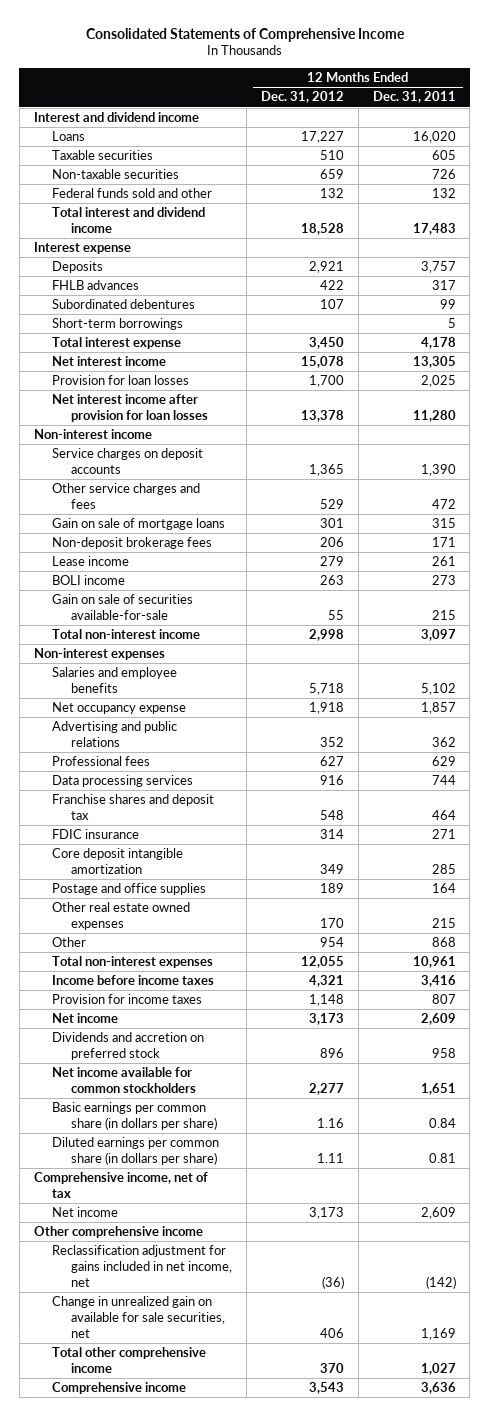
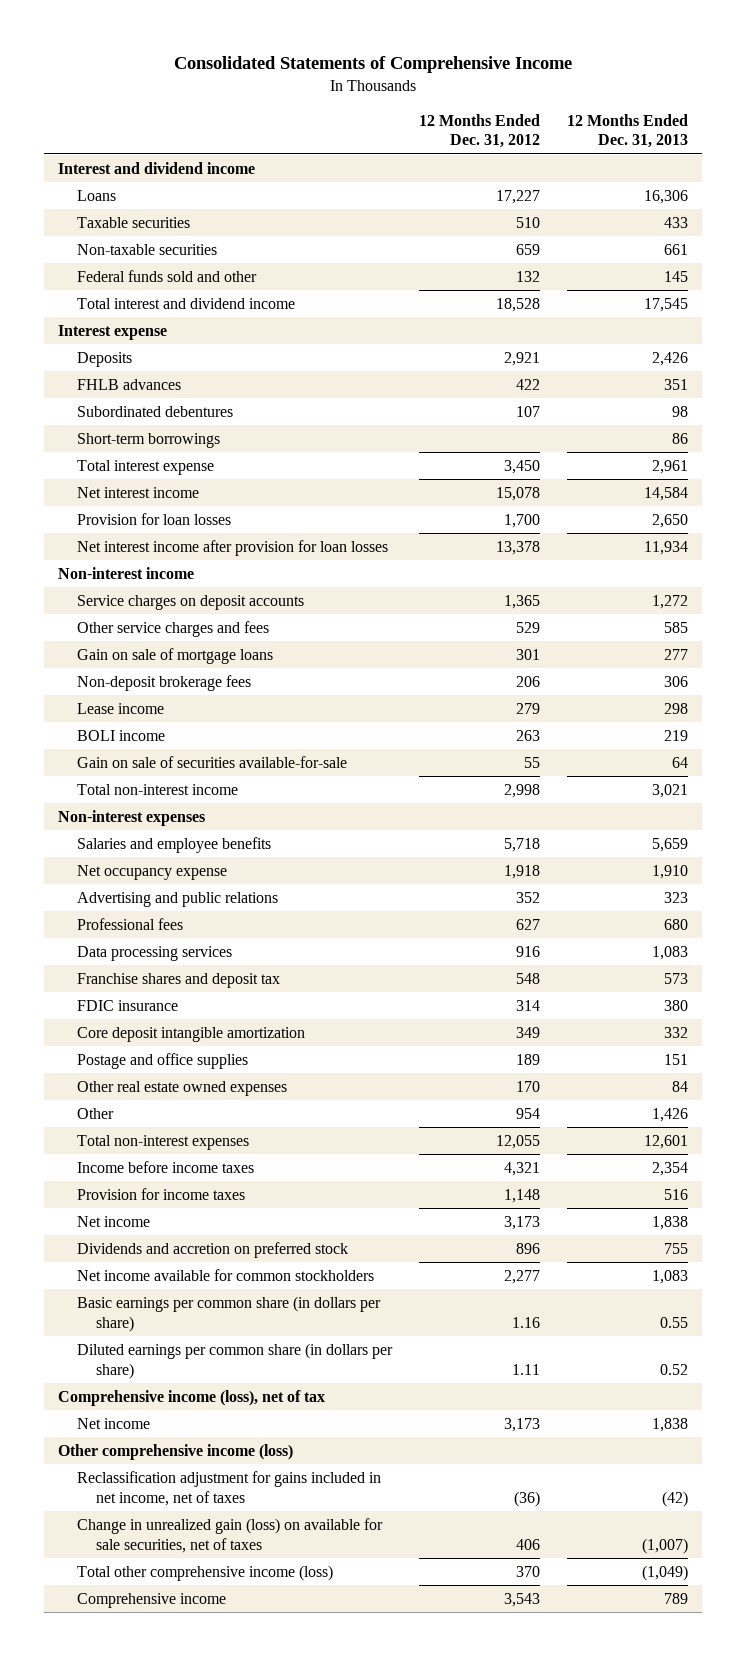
- | 12 Months Ended Dec. 31, 2012 | 12 Months Ended Dec. 31, 2011
+ | 12 Months Ended Dec. 31, 2012 | 12 Months Ended Dec. 31, 2013
- Comprehensive income, net of tax
+ Comprehensive income (loss), net of tax
- Other comprehensive income
- Reclassification adjustment for gains included in net income, net | (36) | (142)
- Change in unrealized gain on available for sale securities, net | 406 | 1,169
- Total other comprehensive income | 370 | 1,027
+ Other comprehensive income (loss)
+ Reclassification adjustment for gains included in net income, net of taxes | (36) | (42)
+ Change in unrealized gain (loss) on available for sale securities, net of taxes | 406 | (1,007)
+ Total other comprehensive income (loss) | 370 | (1,049)

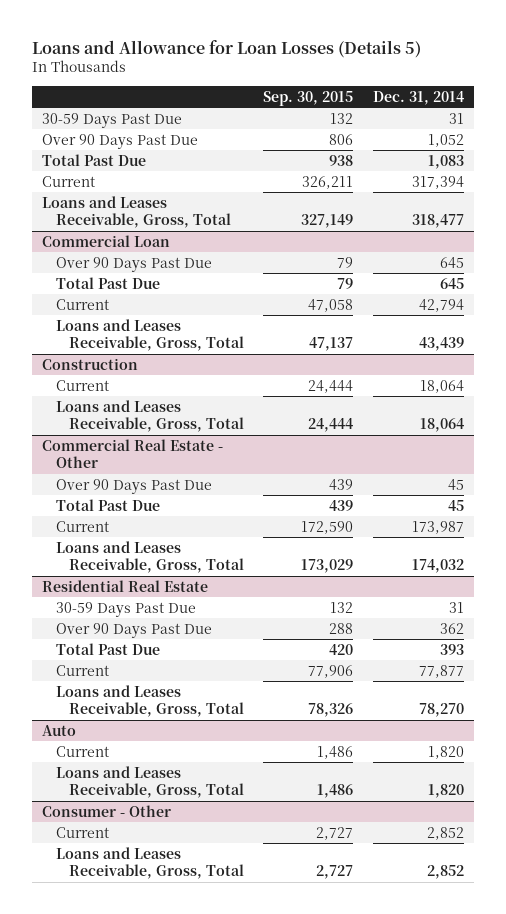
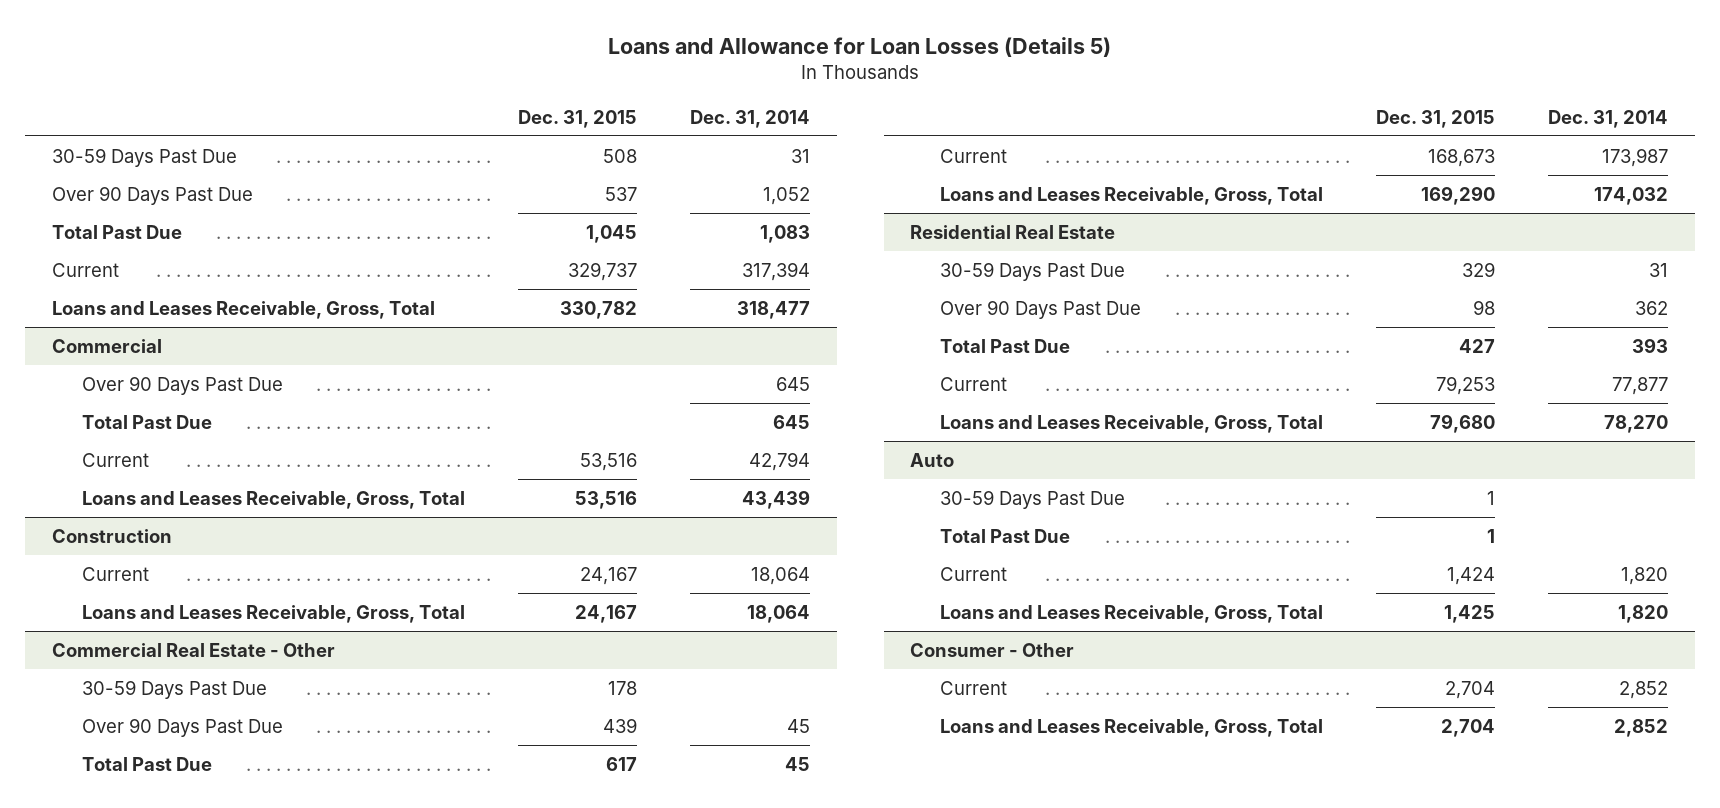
- | Sep. 30, 2015 | Dec. 31, 2014
+ | Dec. 31, 2015 | Dec. 31, 2014
- Commercial Loan
+ Commercial
@ Commercial Real Estate - Other
+ 30-59 Days Past Due | 178 |
@ Auto
+ 30-59 Days Past Due | 1 |
+ Total Past Due | 1 |

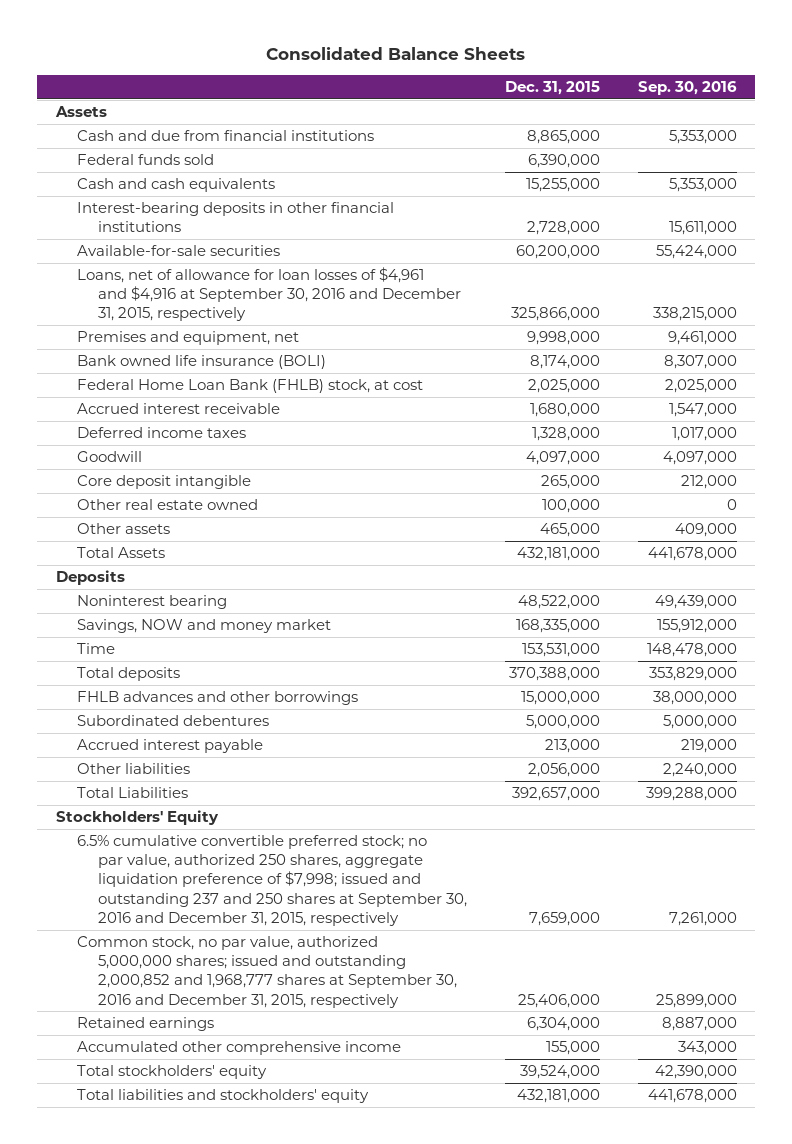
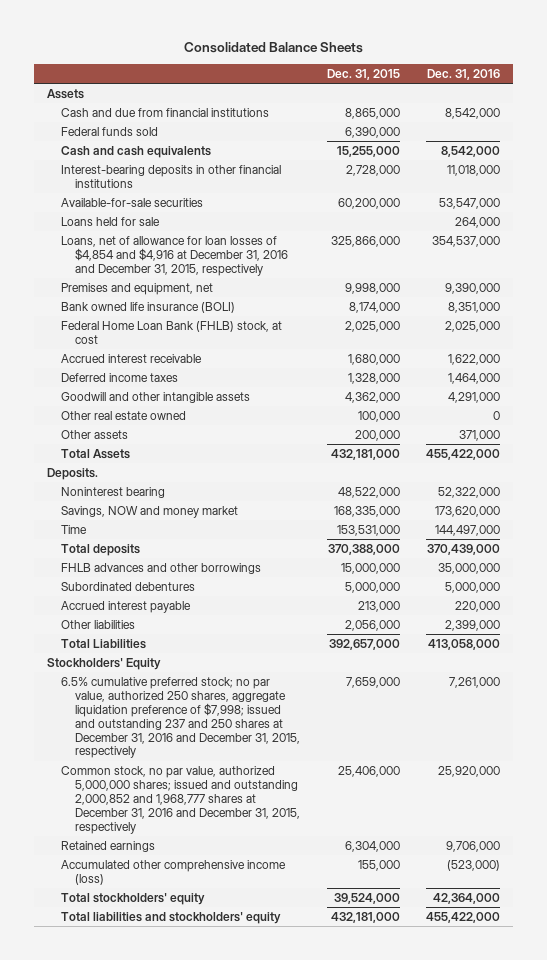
- | Dec. 31, 2015 | Sep. 30, 2016
+ | Dec. 31, 2015 | Dec. 31, 2016
- Loans, net of allowance for loan losses of $4,961 and $4,916 at September 30, 2016 and December 31, 2015, respectively | 325,866,000 | 338,215,000
+ Loans held for sale | | 264,000
+ Loans, net of allowance for loan losses of $4,854 and $4,916 at December 31, 2016 and December 31, 2015, respectively | 325,866,000 | 354,537,000
- Goodwill | 4,097,000 | 4,097,000
- Core deposit intangible | 265,000 | 212,000
+ Goodwill and other intangible assets | 4,362,000 | 4,291,000
- Other assets | 465,000 | 409,000
+ Other assets | 200,000 | 371,000
- Deposits
+ Deposits.
- 6.5% cumulative convertible preferred stock; no par value, authorized 250 shares, aggregate liquidation preference of $7,998; issued and outstanding 237 and 250 shares at September 30, 2016 and December 31, 2015, respectively | 7,659,000 | 7,261,000
- Common stock, no par value, authorized 5,000,000 shares; issued and outstanding 2,000,852 and 1,968,777 shares at September 30, 2016 and December 31, 2015, respectively | 25,406,000 | 25,899,000
+ 6.5% cumulative preferred stock; no par value, authorized 250 shares, aggregate liquidation preference of $7,998; issued and outstanding 237 and 250 shares at December 31, 2016 and December 31, 2015, respectively | 7,659,000 | 7,261,000
+ Common stock, no par value, authorized 5,000,000 shares; issued and outstanding 2,000,852 and 1,968,777 shares at December 31, 2016 and December 31, 2015, respectively | 25,406,000 | 25,920,000
- Accumulated other comprehensive income | 155,000 | 343,000
+ Accumulated other comprehensive income (loss) | 155,000 | (523,000)

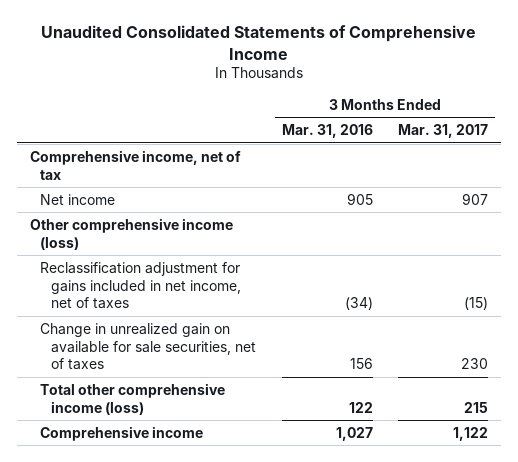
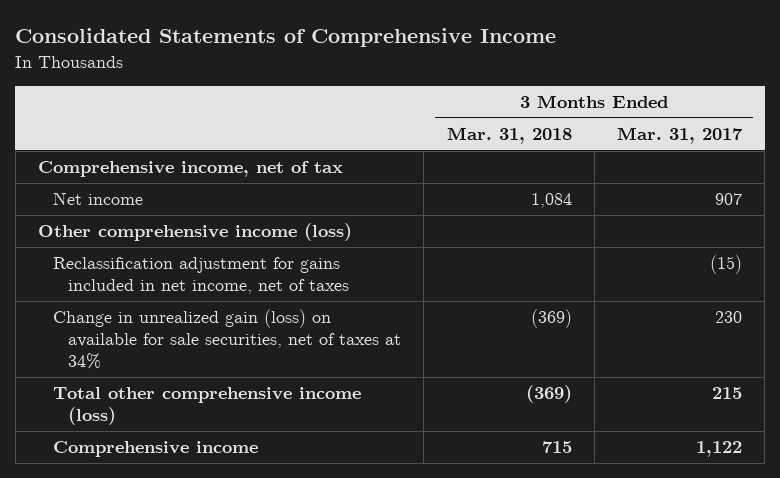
- Unaudited Consolidated Statements of Comprehensive Income
+ Consolidated Statements of Comprehensive Income
- | 3 Months Ended Mar. 31, 2016 | 3 Months Ended Mar. 31, 2017
+ | 3 Months Ended Mar. 31, 2018 | 3 Months Ended Mar. 31, 2017
- Change in unrealized gain on available for sale securities, net of taxes | 156 | 230
+ Change in unrealized gain (loss) on available for sale securities, net of taxes at 34% | (369) | 230

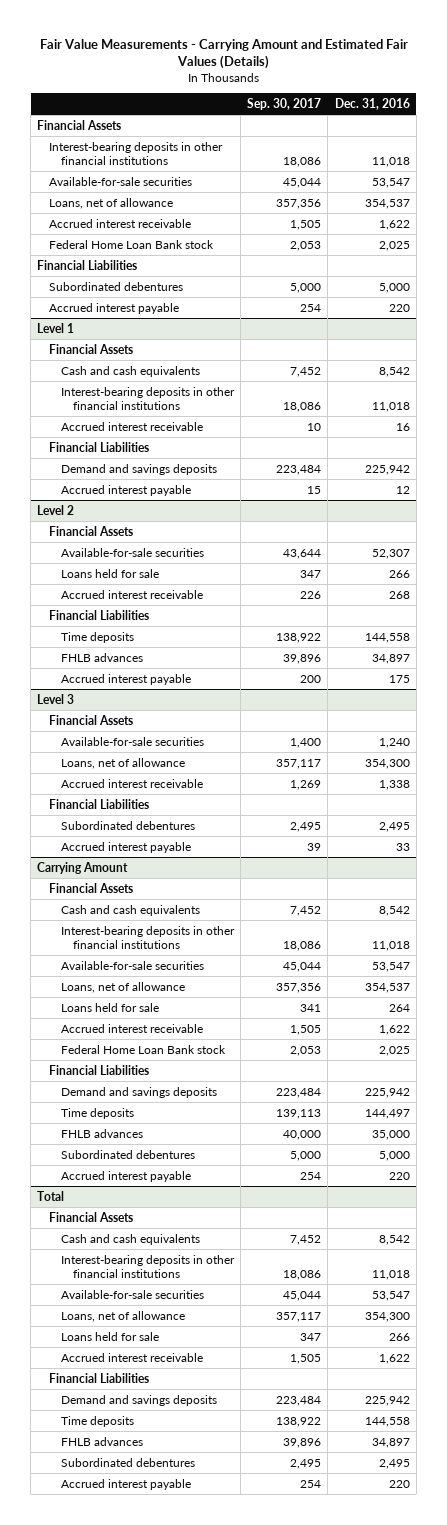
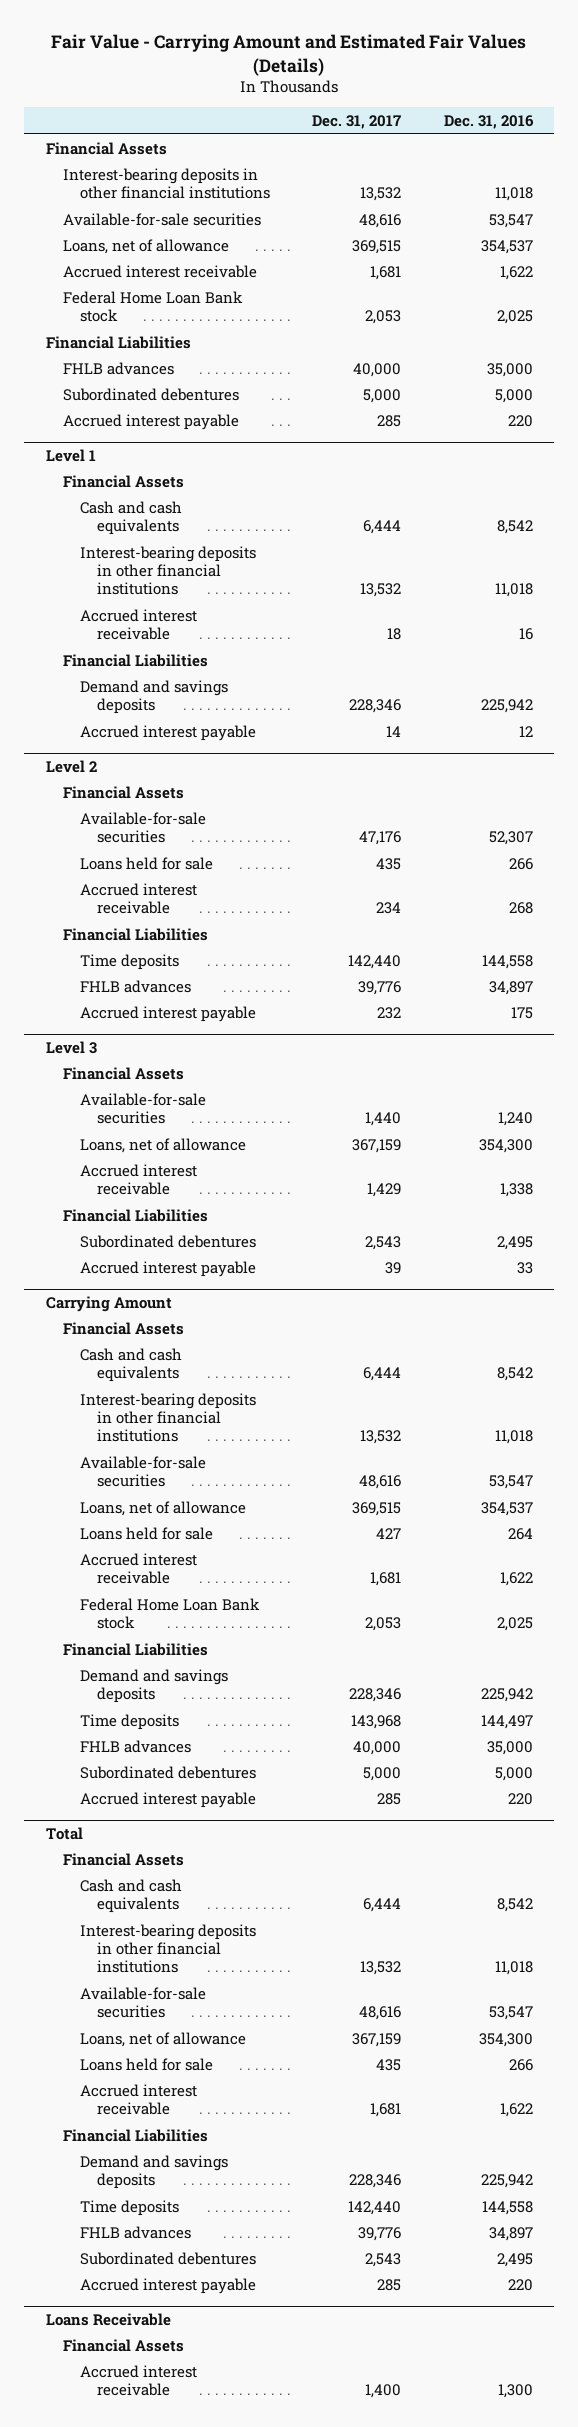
- Fair Value Measurements - Carrying Amount and Estimated Fair Values (Details)
+ Fair Value - Carrying Amount and Estimated Fair Values (Details)
- | Sep. 30, 2017 | Dec. 31, 2016
+ | Dec. 31, 2017 | Dec. 31, 2016
+ FHLB advances | 40,000 | 35,000
+ Loans Receivable
+ Financial Assets
+ Accrued interest receivable | 1,400 | 1,300

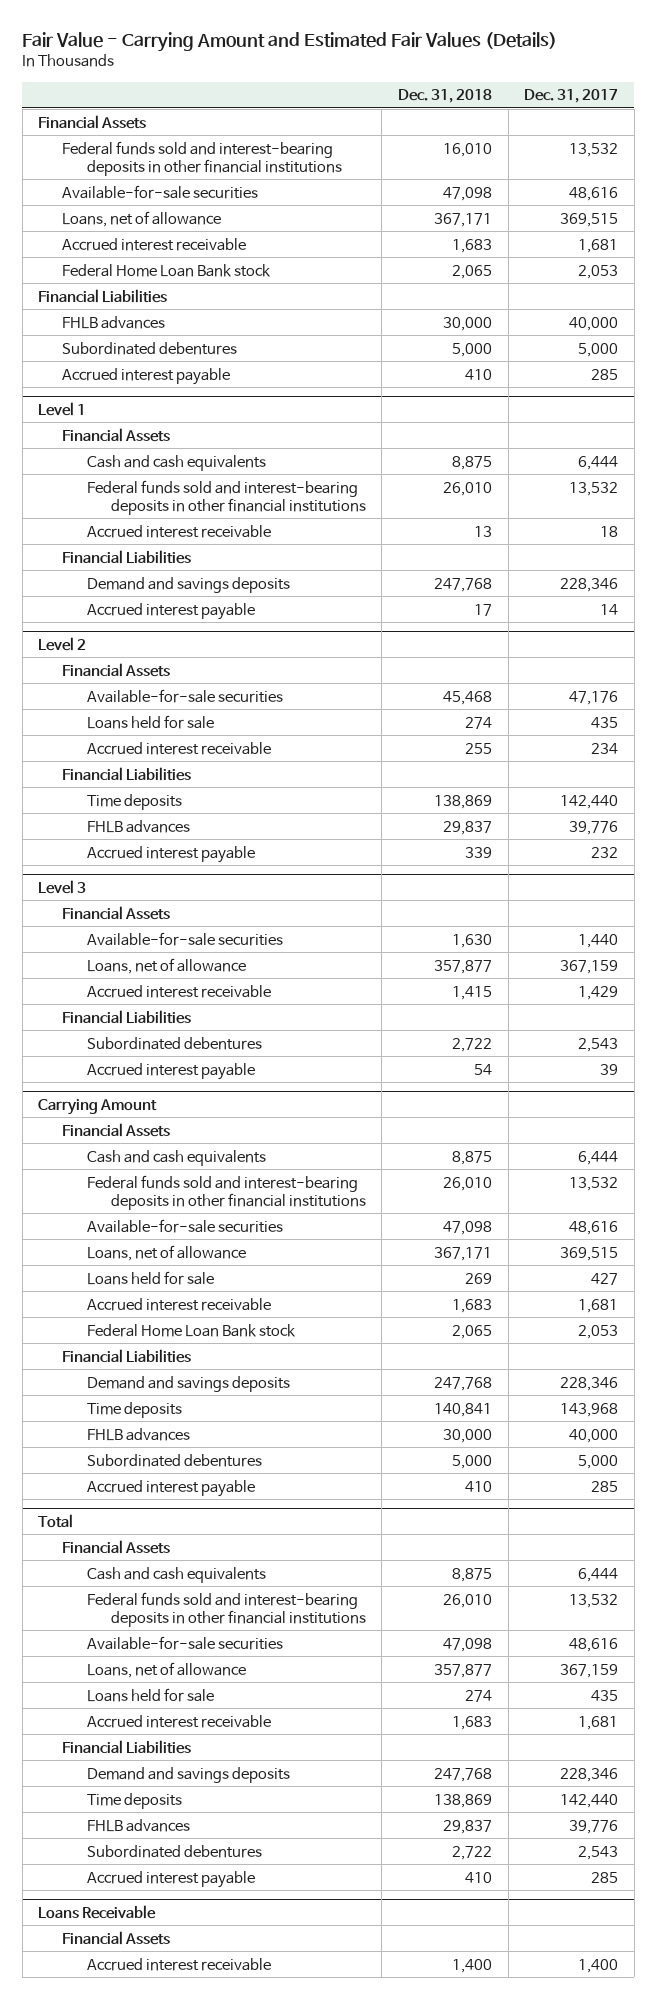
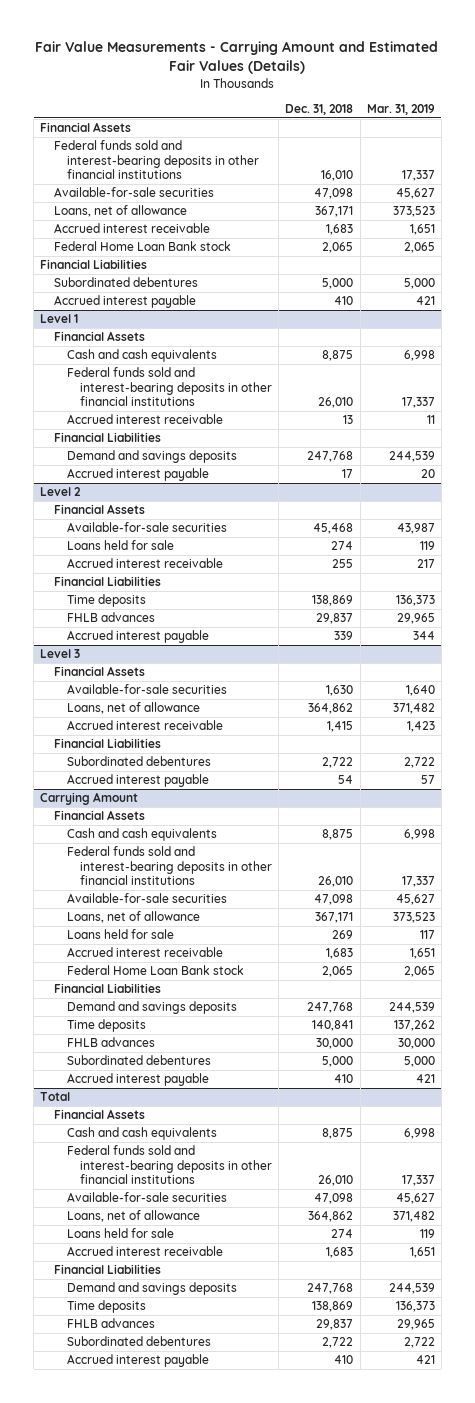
- Fair Value - Carrying Amount and Estimated Fair Values (Details)
+ Fair Value Measurements - Carrying Amount and Estimated Fair Values (Details)
- | Dec. 31, 2018 | Dec. 31, 2017
+ | Dec. 31, 2018 | Mar. 31, 2019
- FHLB advances | 30,000 | 40,000
@ Level 3
- Loans, net of allowance | 357,877 | 367,159
+ Loans, net of allowance | 364,862 | 371,482
@ Total
- Loans, net of allowance | 357,877 | 367,159
+ Loans, net of allowance | 364,862 | 371,482
- Loans Receivable
- Financial Assets
- Accrued interest receivable | 1,400 | 1,400

